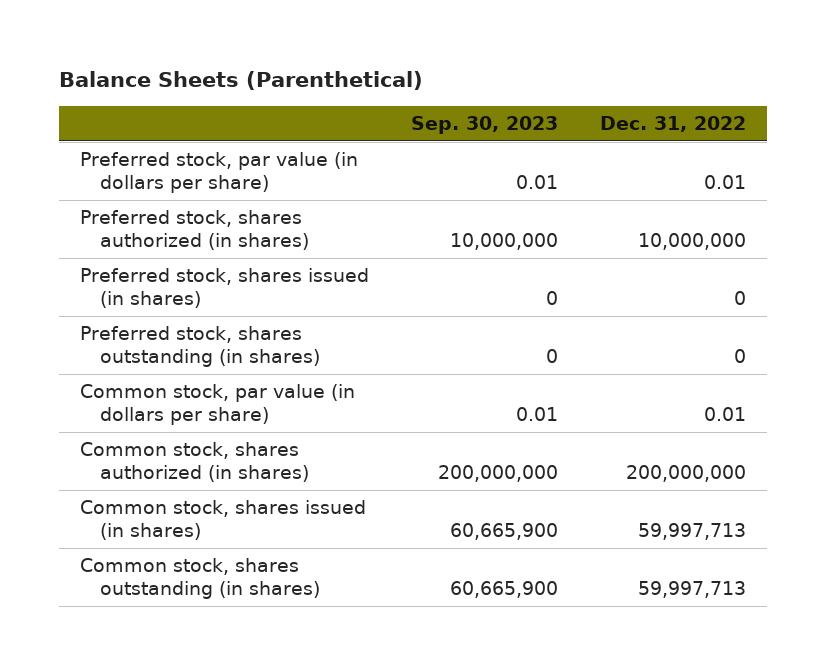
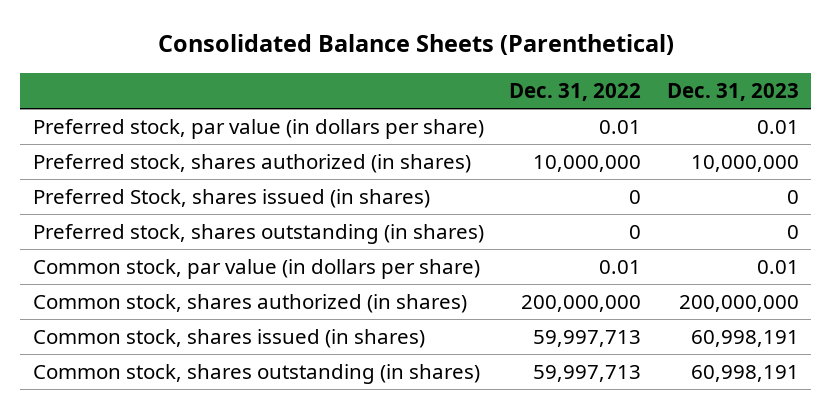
- Balance Sheets (Parenthetical)
+ Consolidated Balance Sheets (Parenthetical)
- | Sep. 30, 2023 | Dec. 31, 2022
+ | Dec. 31, 2022 | Dec. 31, 2023
- Preferred stock, shares issued (in shares) | 0 | 0
+ Preferred Stock, shares issued (in shares) | 0 | 0

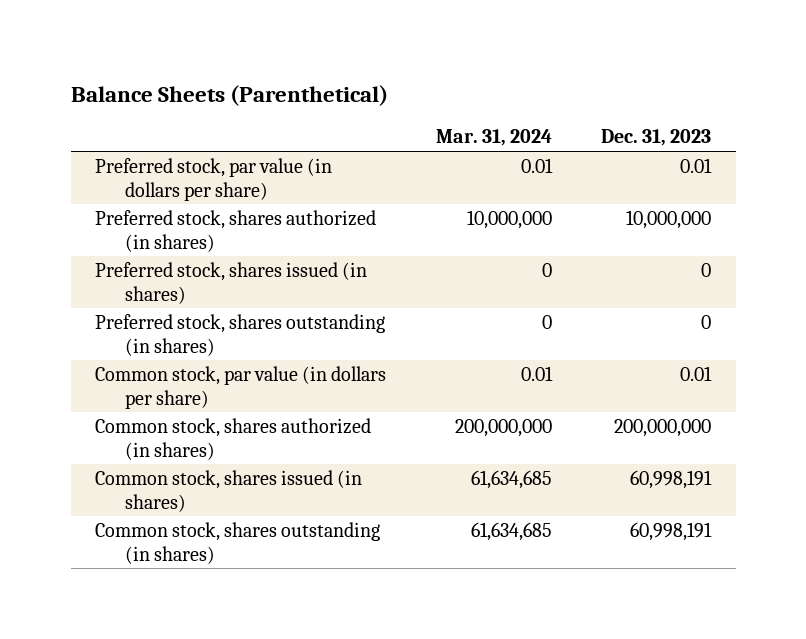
- Consolidated Balance Sheets (Parenthetical)
+ Balance Sheets (Parenthetical)
- | Dec. 31, 2022 | Dec. 31, 2023
+ | Mar. 31, 2024 | Dec. 31, 2023
- Preferred Stock, shares issued (in shares) | 0 | 0
+ Preferred stock, shares issued (in shares) | 0 | 0

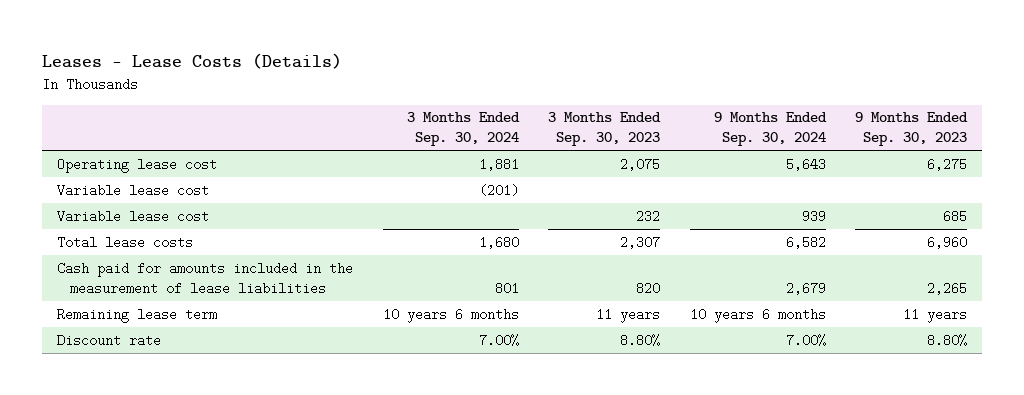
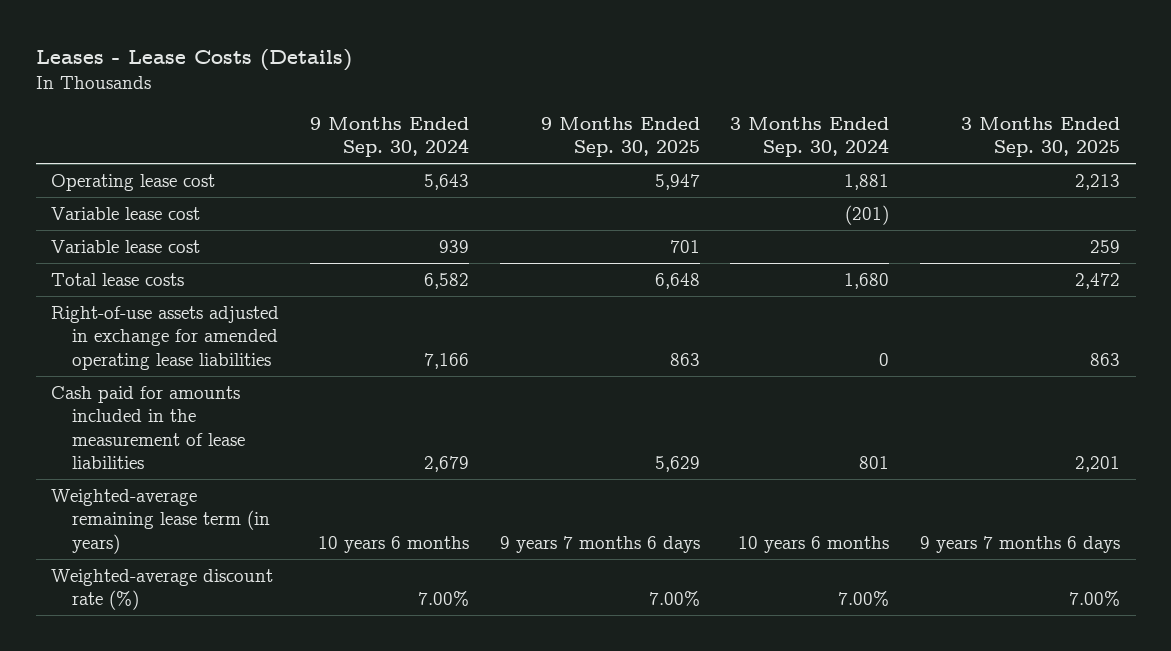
- | 3 Months Ended Sep. 30, 2024 | 3 Months Ended Sep. 30, 2023 | 9 Months Ended Sep. 30, 2024 | 9 Months Ended Sep. 30, 2023
+ | 9 Months Ended Sep. 30, 2024 | 9 Months Ended Sep. 30, 2025 | 3 Months Ended Sep. 30, 2024 | 3 Months Ended Sep. 30, 2025
+ Right-of-use assets adjusted in exchange for amended operating lease liabilities | 7,166 | 863 | 0 | 863
- Remaining lease term | 10 years 6 months | 11 years | 10 years 6 months | 11 years
- Discount rate | 7.00% | 8.80% | 7.00% | 8.80%
+ Weighted-average remaining lease term (in years) | 10 years 6 months | 9 years 7 months 6 days | 10 years 6 months | 9 years 7 months 6 days
+ Weighted-average discount rate (%) | 7.00% | 7.00% | 7.00% | 7.00%

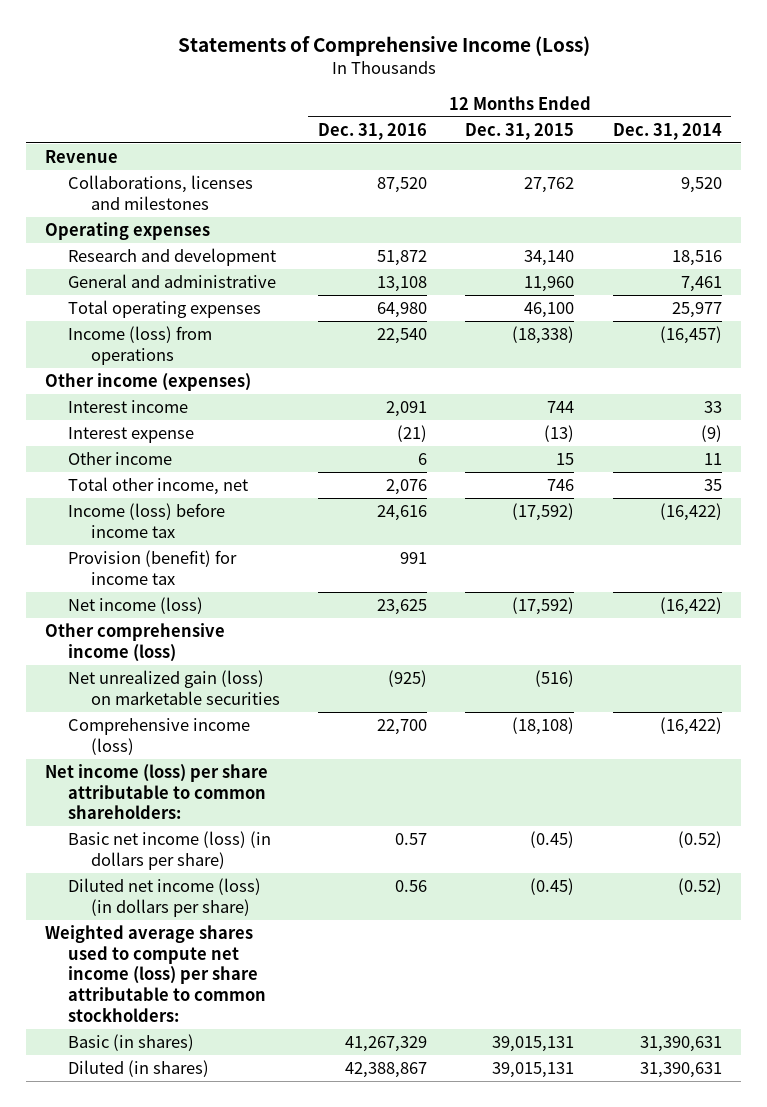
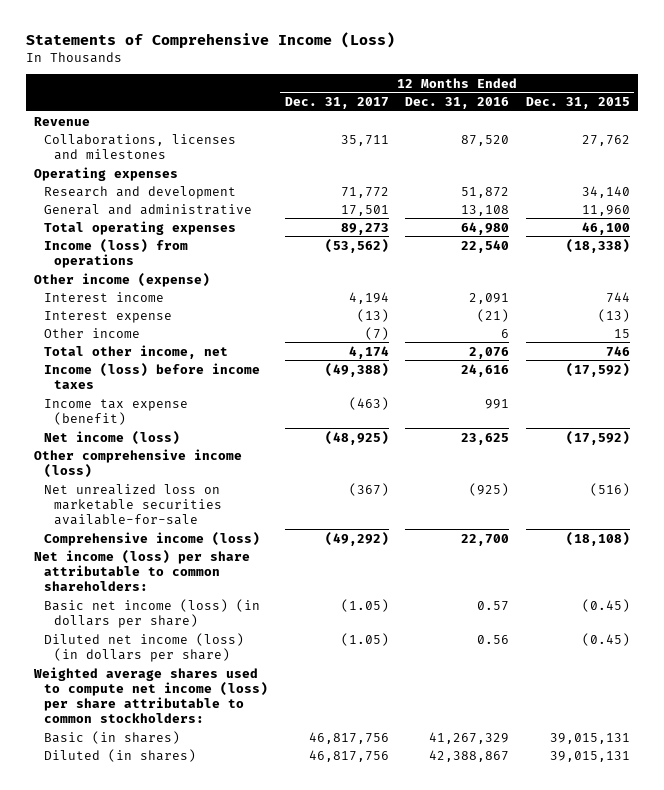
- | 12 Months Ended Dec. 31, 2016 | 12 Months Ended Dec. 31, 2015 | 12 Months Ended Dec. 31, 2014
+ | 12 Months Ended Dec. 31, 2017 | 12 Months Ended Dec. 31, 2016 | 12 Months Ended Dec. 31, 2015
- Other income (expenses)
+ Other income (expense)
- Income (loss) before income tax | 24,616 | (17,592) | (16,422)
- Provision (benefit) for income tax | 991 | |
+ Income (loss) before income taxes | (49,388) | 24,616 | (17,592)
+ Income tax expense (benefit) | (463) | 991 |
- Net unrealized gain (loss) on marketable securities | (925) | (516) |
+ Net unrealized loss on marketable securities available-for-sale | (367) | (925) | (516)

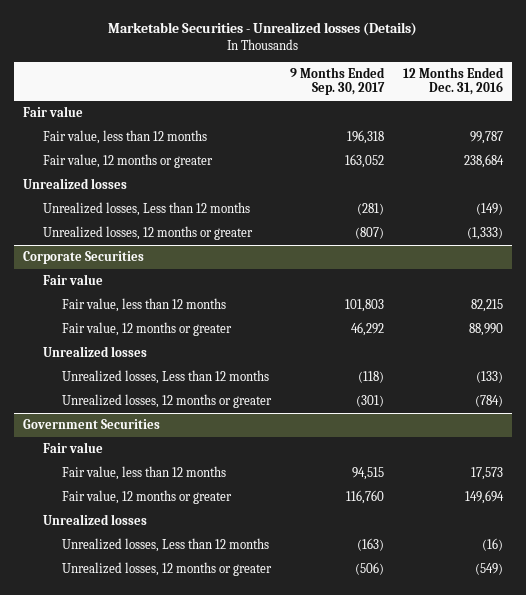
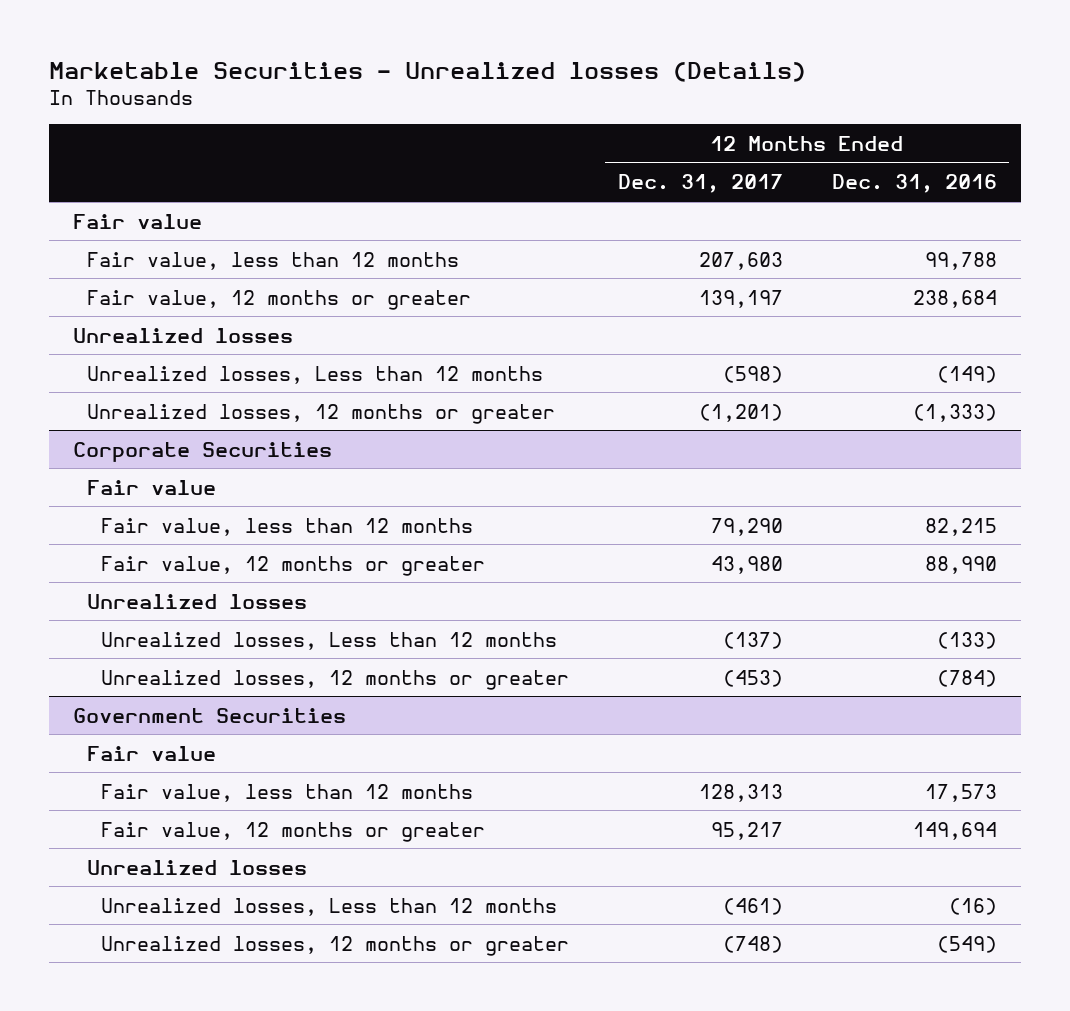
- | 9 Months Ended Sep. 30, 2017 | 12 Months Ended Dec. 31, 2016
+ | 12 Months Ended Dec. 31, 2017 | 12 Months Ended Dec. 31, 2016
- Fair value, less than 12 months | 196,318 | 99,787
+ Fair value, less than 12 months | 207,603 | 99,788

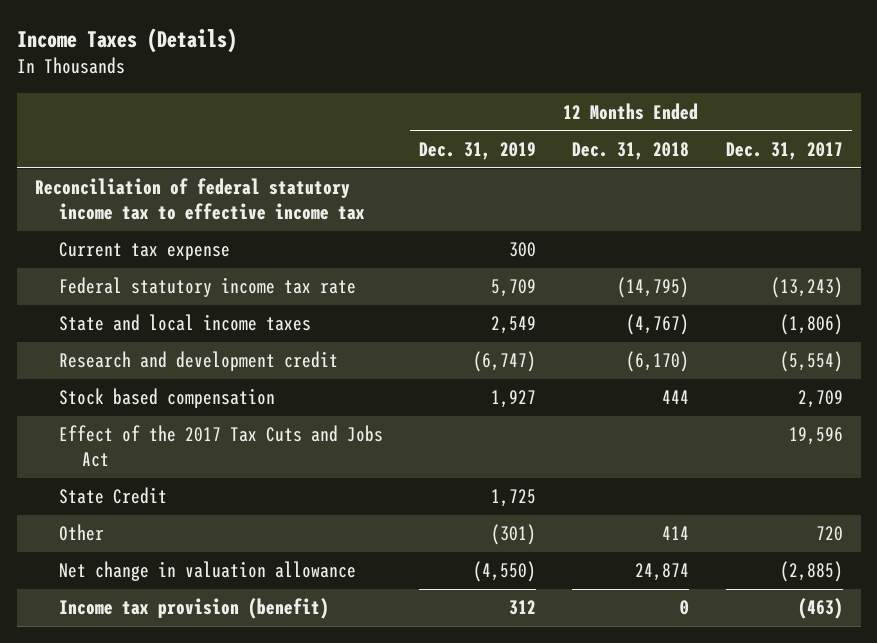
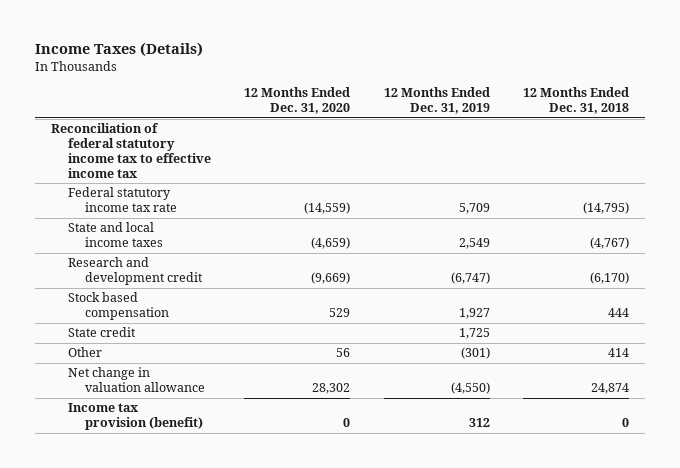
- | 12 Months Ended Dec. 31, 2019 | 12 Months Ended Dec. 31, 2018 | 12 Months Ended Dec. 31, 2017
+ | 12 Months Ended Dec. 31, 2020 | 12 Months Ended Dec. 31, 2019 | 12 Months Ended Dec. 31, 2018
- Current tax expense | 300 | |
- Effect of the 2017 Tax Cuts and Jobs Act | | | 19,596
- State Credit | 1,725 | |
+ State credit | | 1,725 |

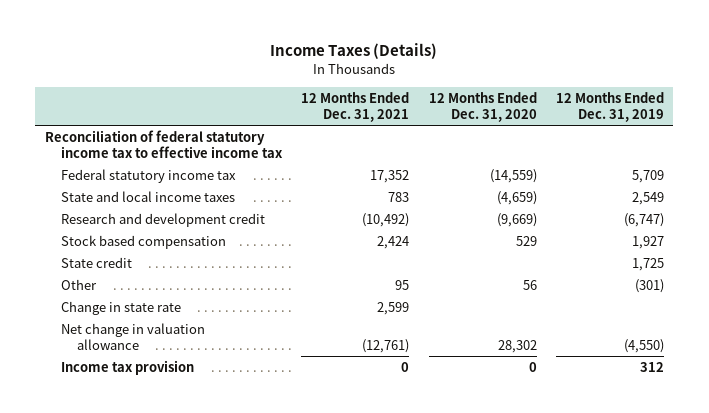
- | 12 Months Ended Dec. 31, 2020 | 12 Months Ended Dec. 31, 2019 | 12 Months Ended Dec. 31, 2018
+ | 12 Months Ended Dec. 31, 2021 | 12 Months Ended Dec. 31, 2020 | 12 Months Ended Dec. 31, 2019
- Federal statutory income tax rate | (14,559) | 5,709 | (14,795)
+ Federal statutory income tax | 17,352 | (14,559) | 5,709
+ Change in state rate | 2,599 | |
- Income tax provision (benefit) | 0 | 312 | 0
+ Income tax provision | 0 | 0 | 312

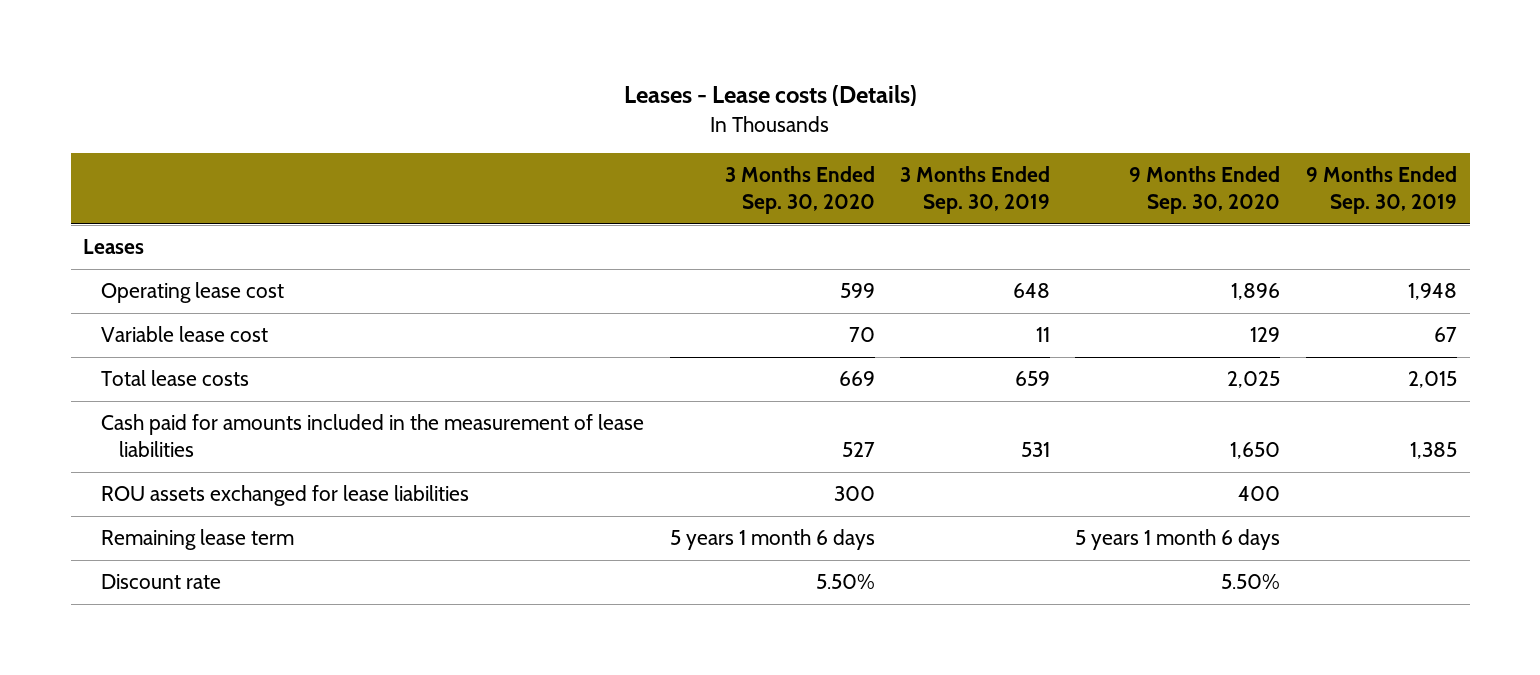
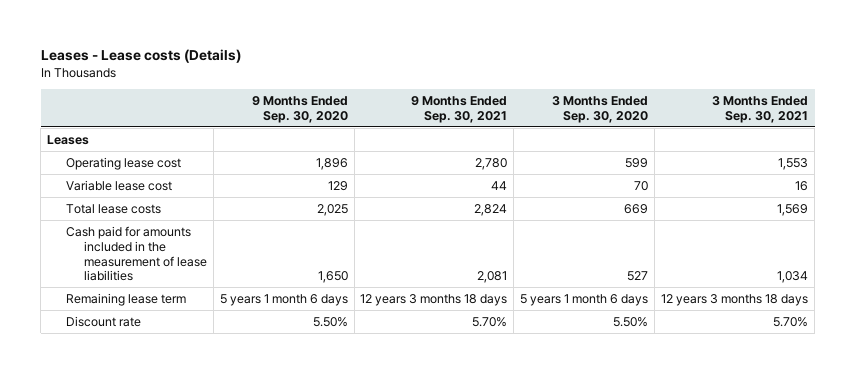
- | 3 Months Ended Sep. 30, 2020 | 3 Months Ended Sep. 30, 2019 | 9 Months Ended Sep. 30, 2020 | 9 Months Ended Sep. 30, 2019
+ | 9 Months Ended Sep. 30, 2020 | 9 Months Ended Sep. 30, 2021 | 3 Months Ended Sep. 30, 2020 | 3 Months Ended Sep. 30, 2021
- ROU assets exchanged for lease liabilities | 300 | | 400 |

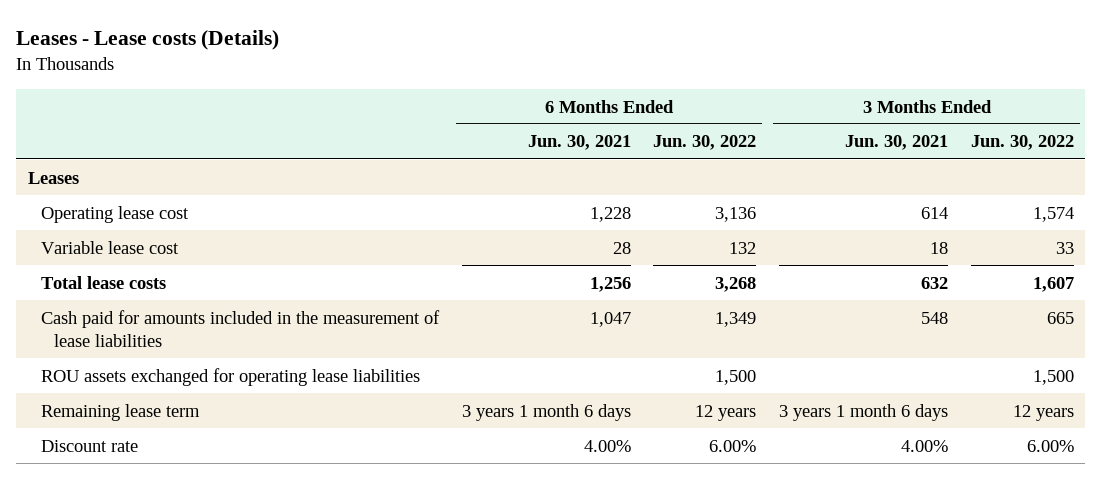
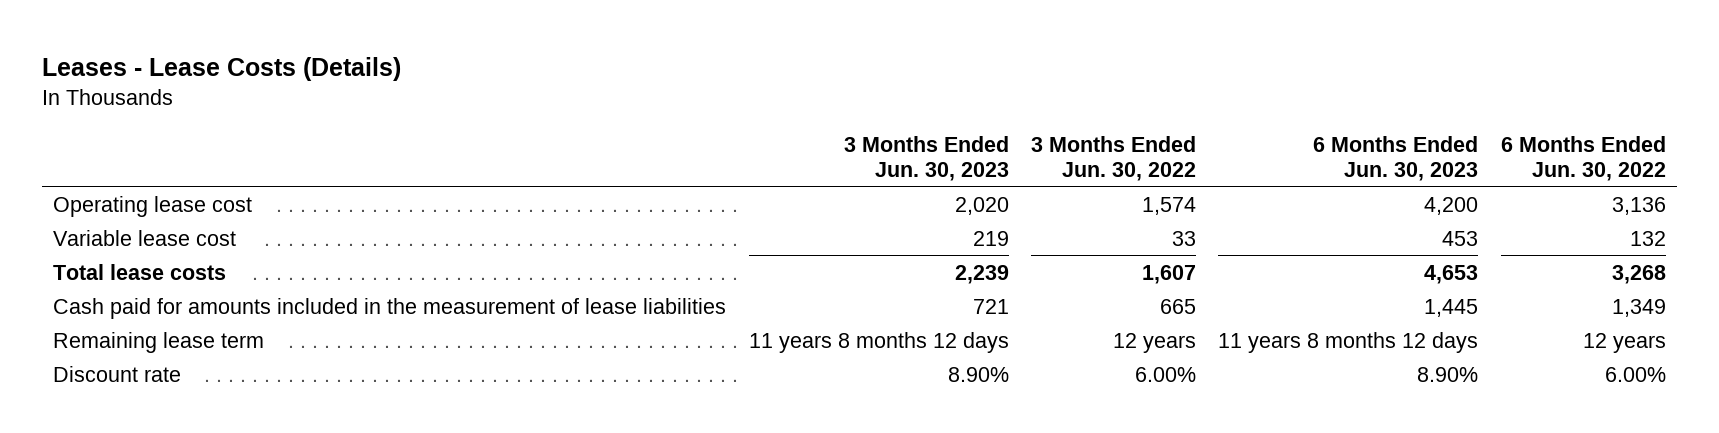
- Leases - Lease costs (Details)
+ Leases - Lease Costs (Details)
- | 6 Months Ended Jun. 30, 2021 | 6 Months Ended Jun. 30, 2022 | 3 Months Ended Jun. 30, 2021 | 3 Months Ended Jun. 30, 2022
+ | 3 Months Ended Jun. 30, 2023 | 3 Months Ended Jun. 30, 2022 | 6 Months Ended Jun. 30, 2023 | 6 Months Ended Jun. 30, 2022
- Leases
- ROU assets exchanged for operating lease liabilities | | 1,500 | | 1,500

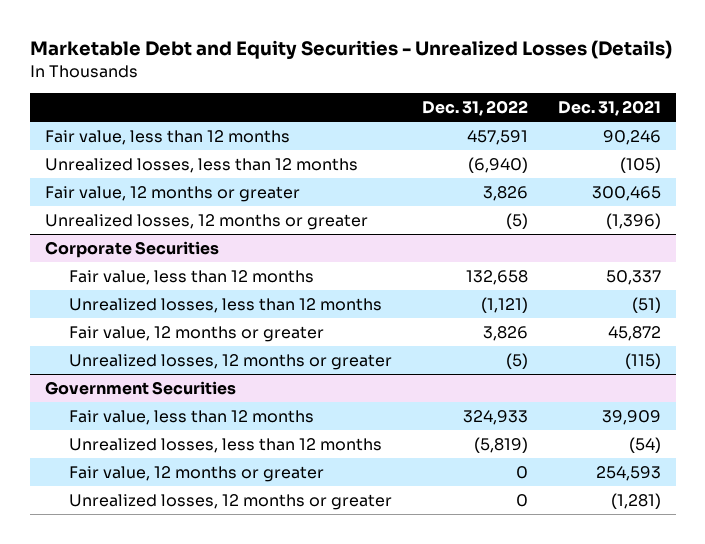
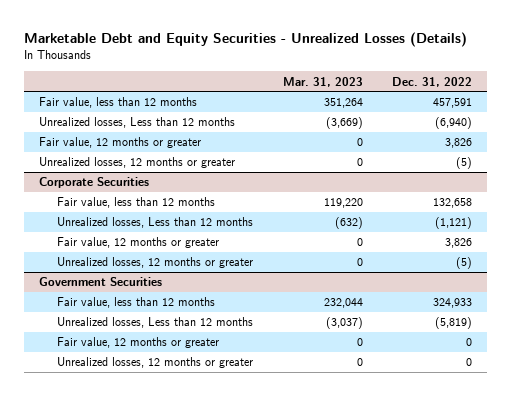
- | Dec. 31, 2022 | Dec. 31, 2021
+ | Mar. 31, 2023 | Dec. 31, 2022
- Unrealized losses, less than 12 months | (6,940) | (105)
+ Unrealized losses, Less than 12 months | (3,669) | (6,940)
@ Corporate Securities
- Unrealized losses, less than 12 months | (1,121) | (51)
+ Unrealized losses, Less than 12 months | (632) | (1,121)
@ Government Securities
- Unrealized losses, less than 12 months | (5,819) | (54)
+ Unrealized losses, Less than 12 months | (3,037) | (5,819)

